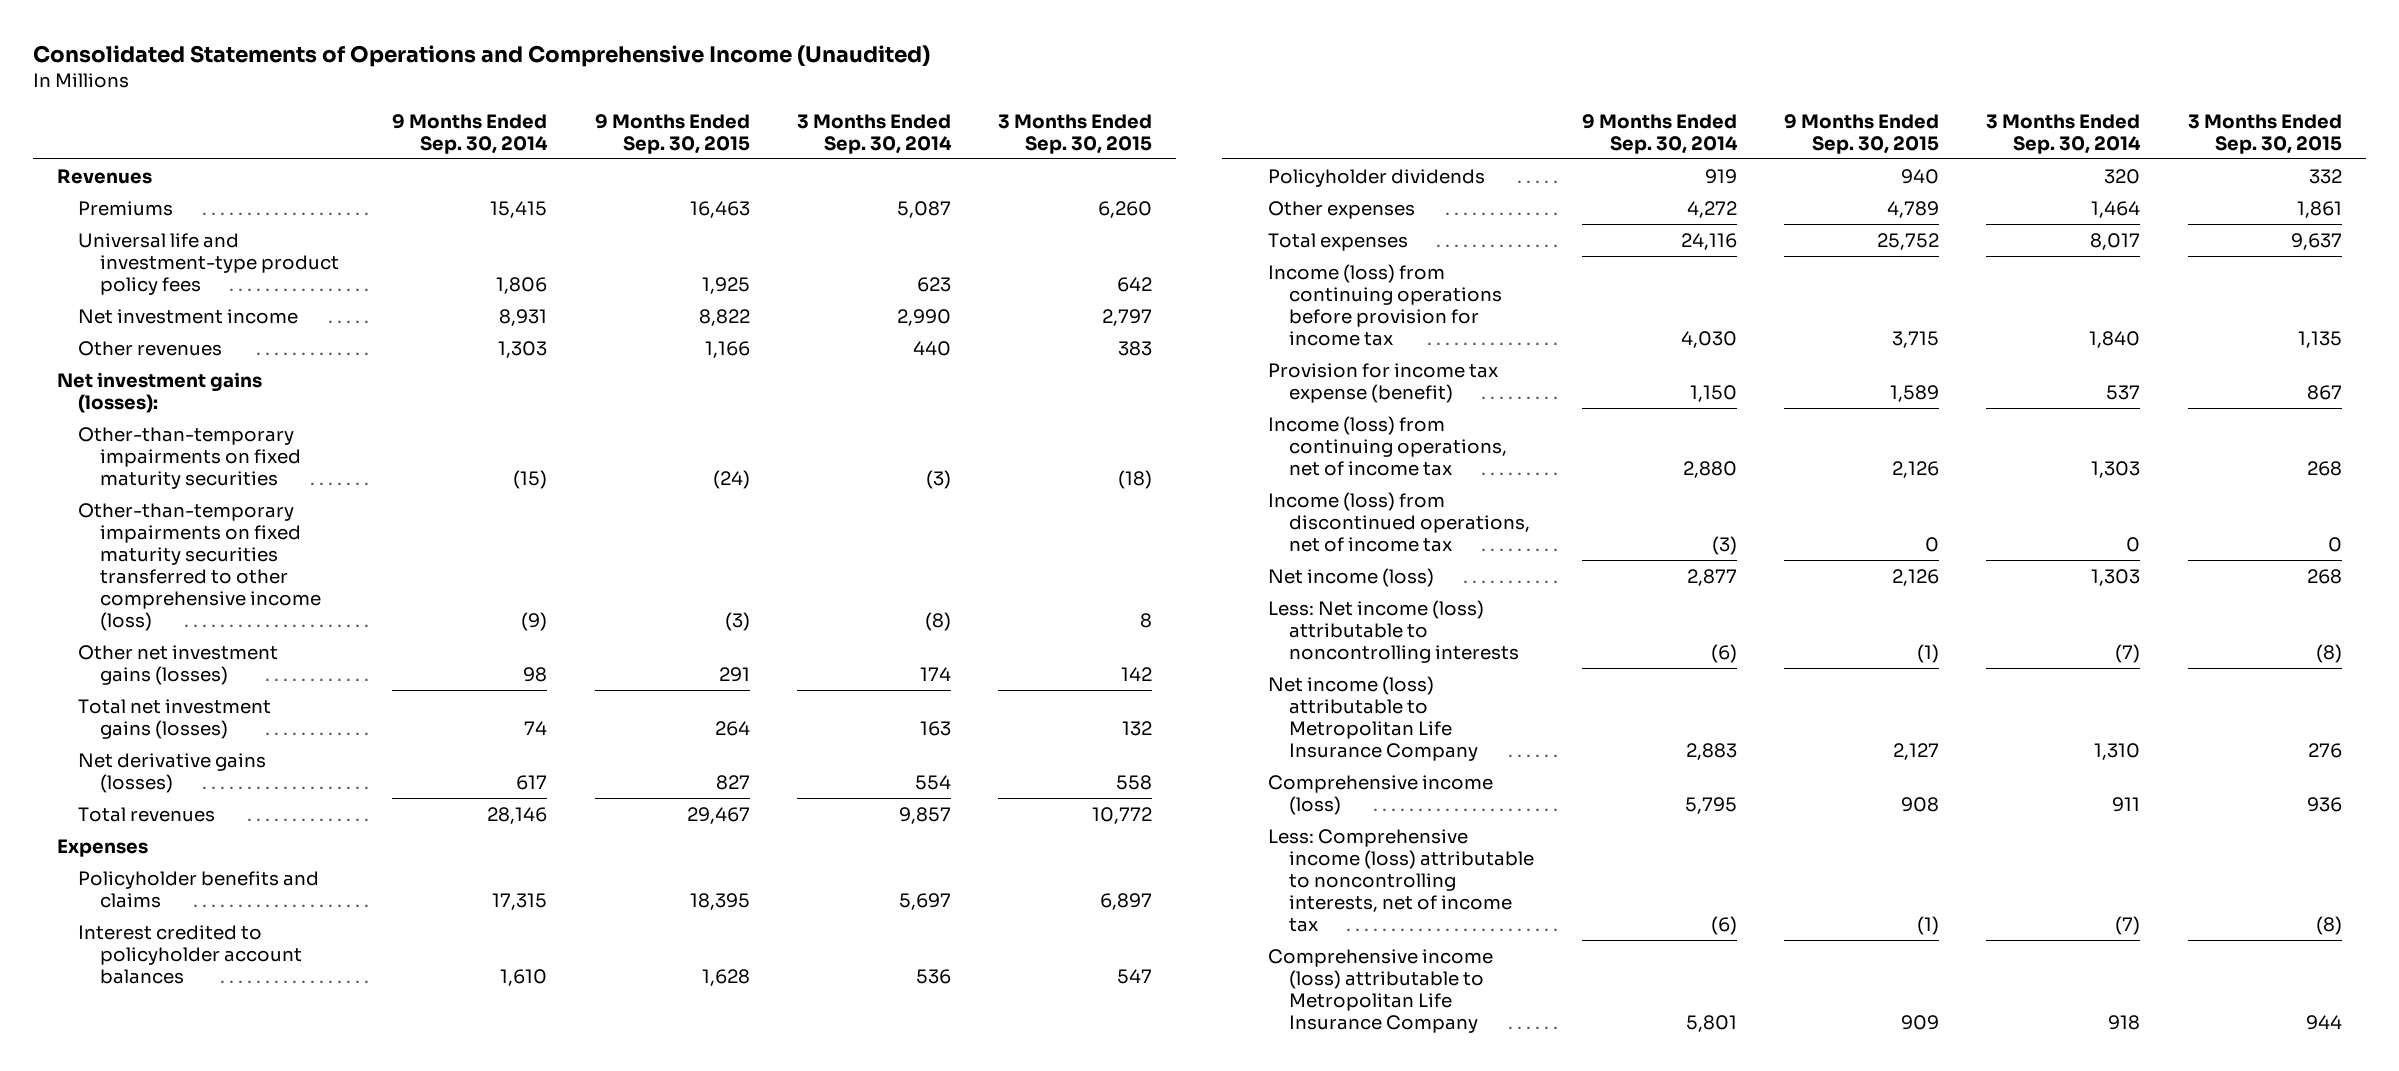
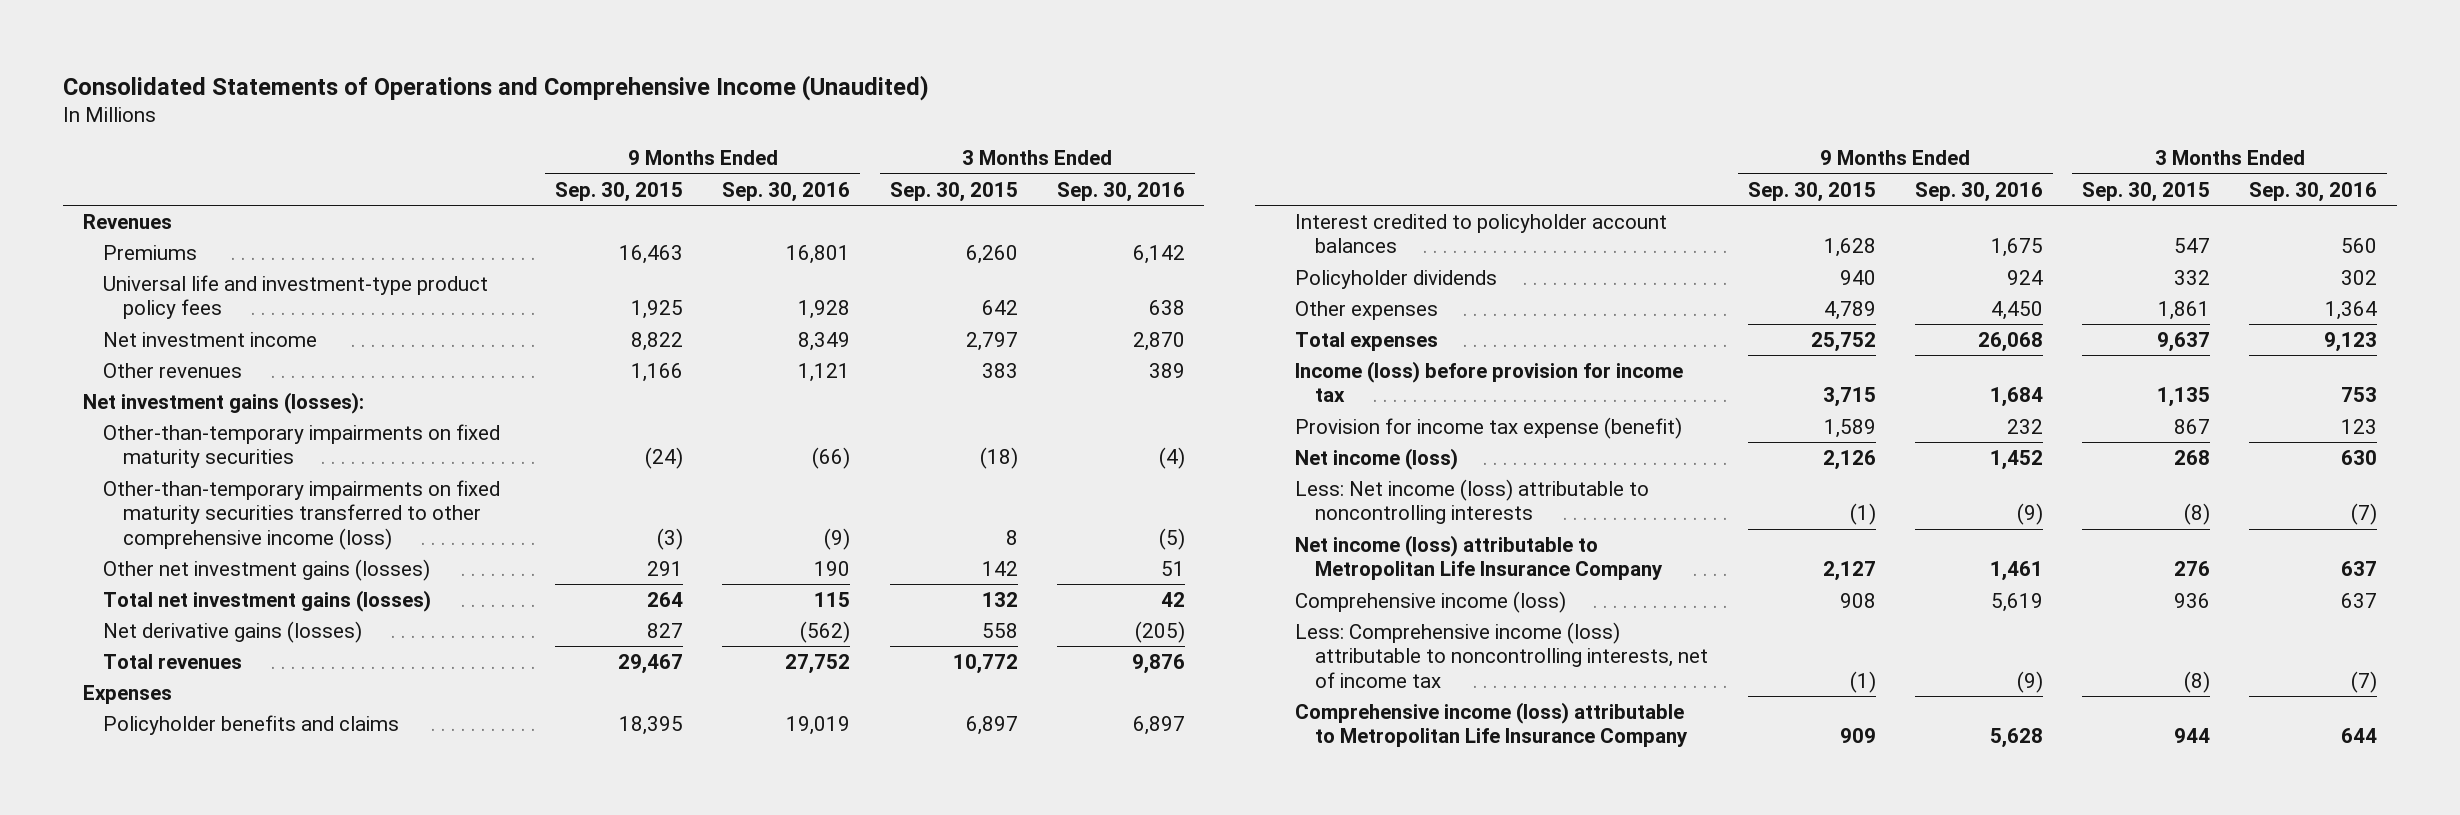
- | 9 Months Ended Sep. 30, 2014 | 9 Months Ended Sep. 30, 2015 | 3 Months Ended Sep. 30, 2014 | 3 Months Ended Sep. 30, 2015
+ | 9 Months Ended Sep. 30, 2015 | 9 Months Ended Sep. 30, 2016 | 3 Months Ended Sep. 30, 2015 | 3 Months Ended Sep. 30, 2016
- Income (loss) from continuing operations before provision for income tax | 4,030 | 3,715 | 1,840 | 1,135
+ Income (loss) before provision for income tax | 3,715 | 1,684 | 1,135 | 753
- Income (loss) from continuing operations, net of income tax | 2,880 | 2,126 | 1,303 | 268
- Income (loss) from discontinued operations, net of income tax | (3) | 0 | 0 | 0

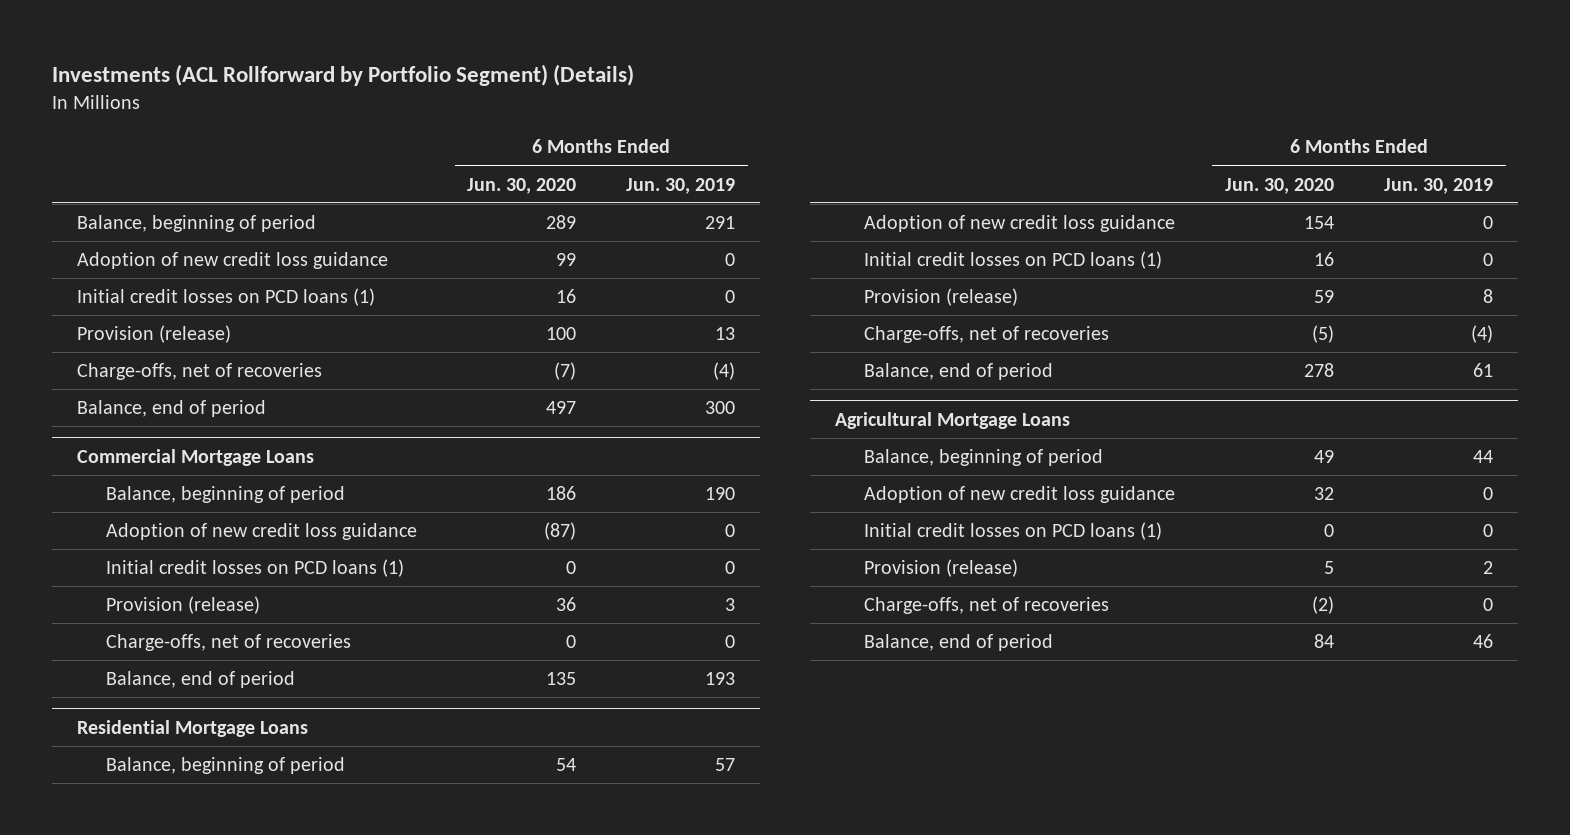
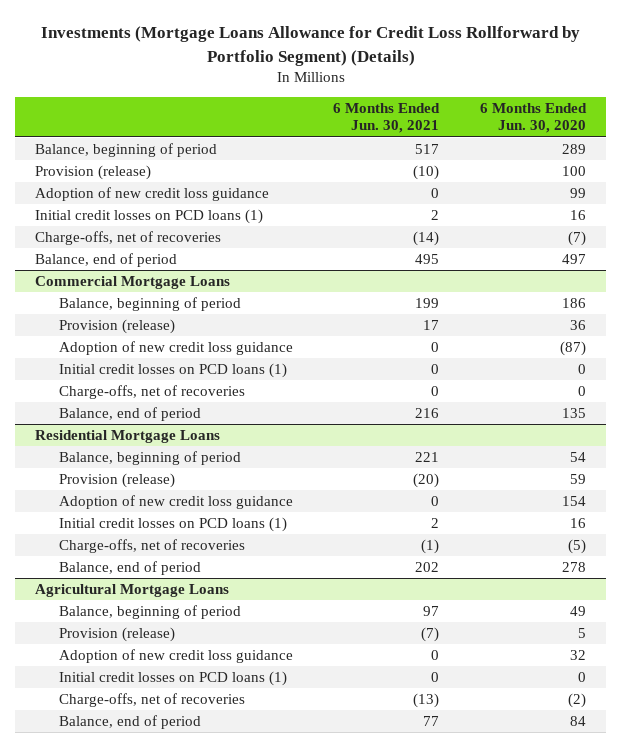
- Investments (ACL Rollforward by Portfolio Segment) (Details)
+ Investments (Mortgage Loans Allowance for Credit Loss Rollforward by Portfolio Segment) (Details)
- | 6 Months Ended Jun. 30, 2020 | 6 Months Ended Jun. 30, 2019
+ | 6 Months Ended Jun. 30, 2021 | 6 Months Ended Jun. 30, 2020
moved up: Provision (release) | (10) | 100
@ Commercial Mortgage Loans
moved up: Provision (release) | 17 | 36
@ Residential Mortgage Loans
moved up: Provision (release) | (20) | 59
@ Agricultural Mortgage Loans
moved up: Provision (release) | (7) | 5

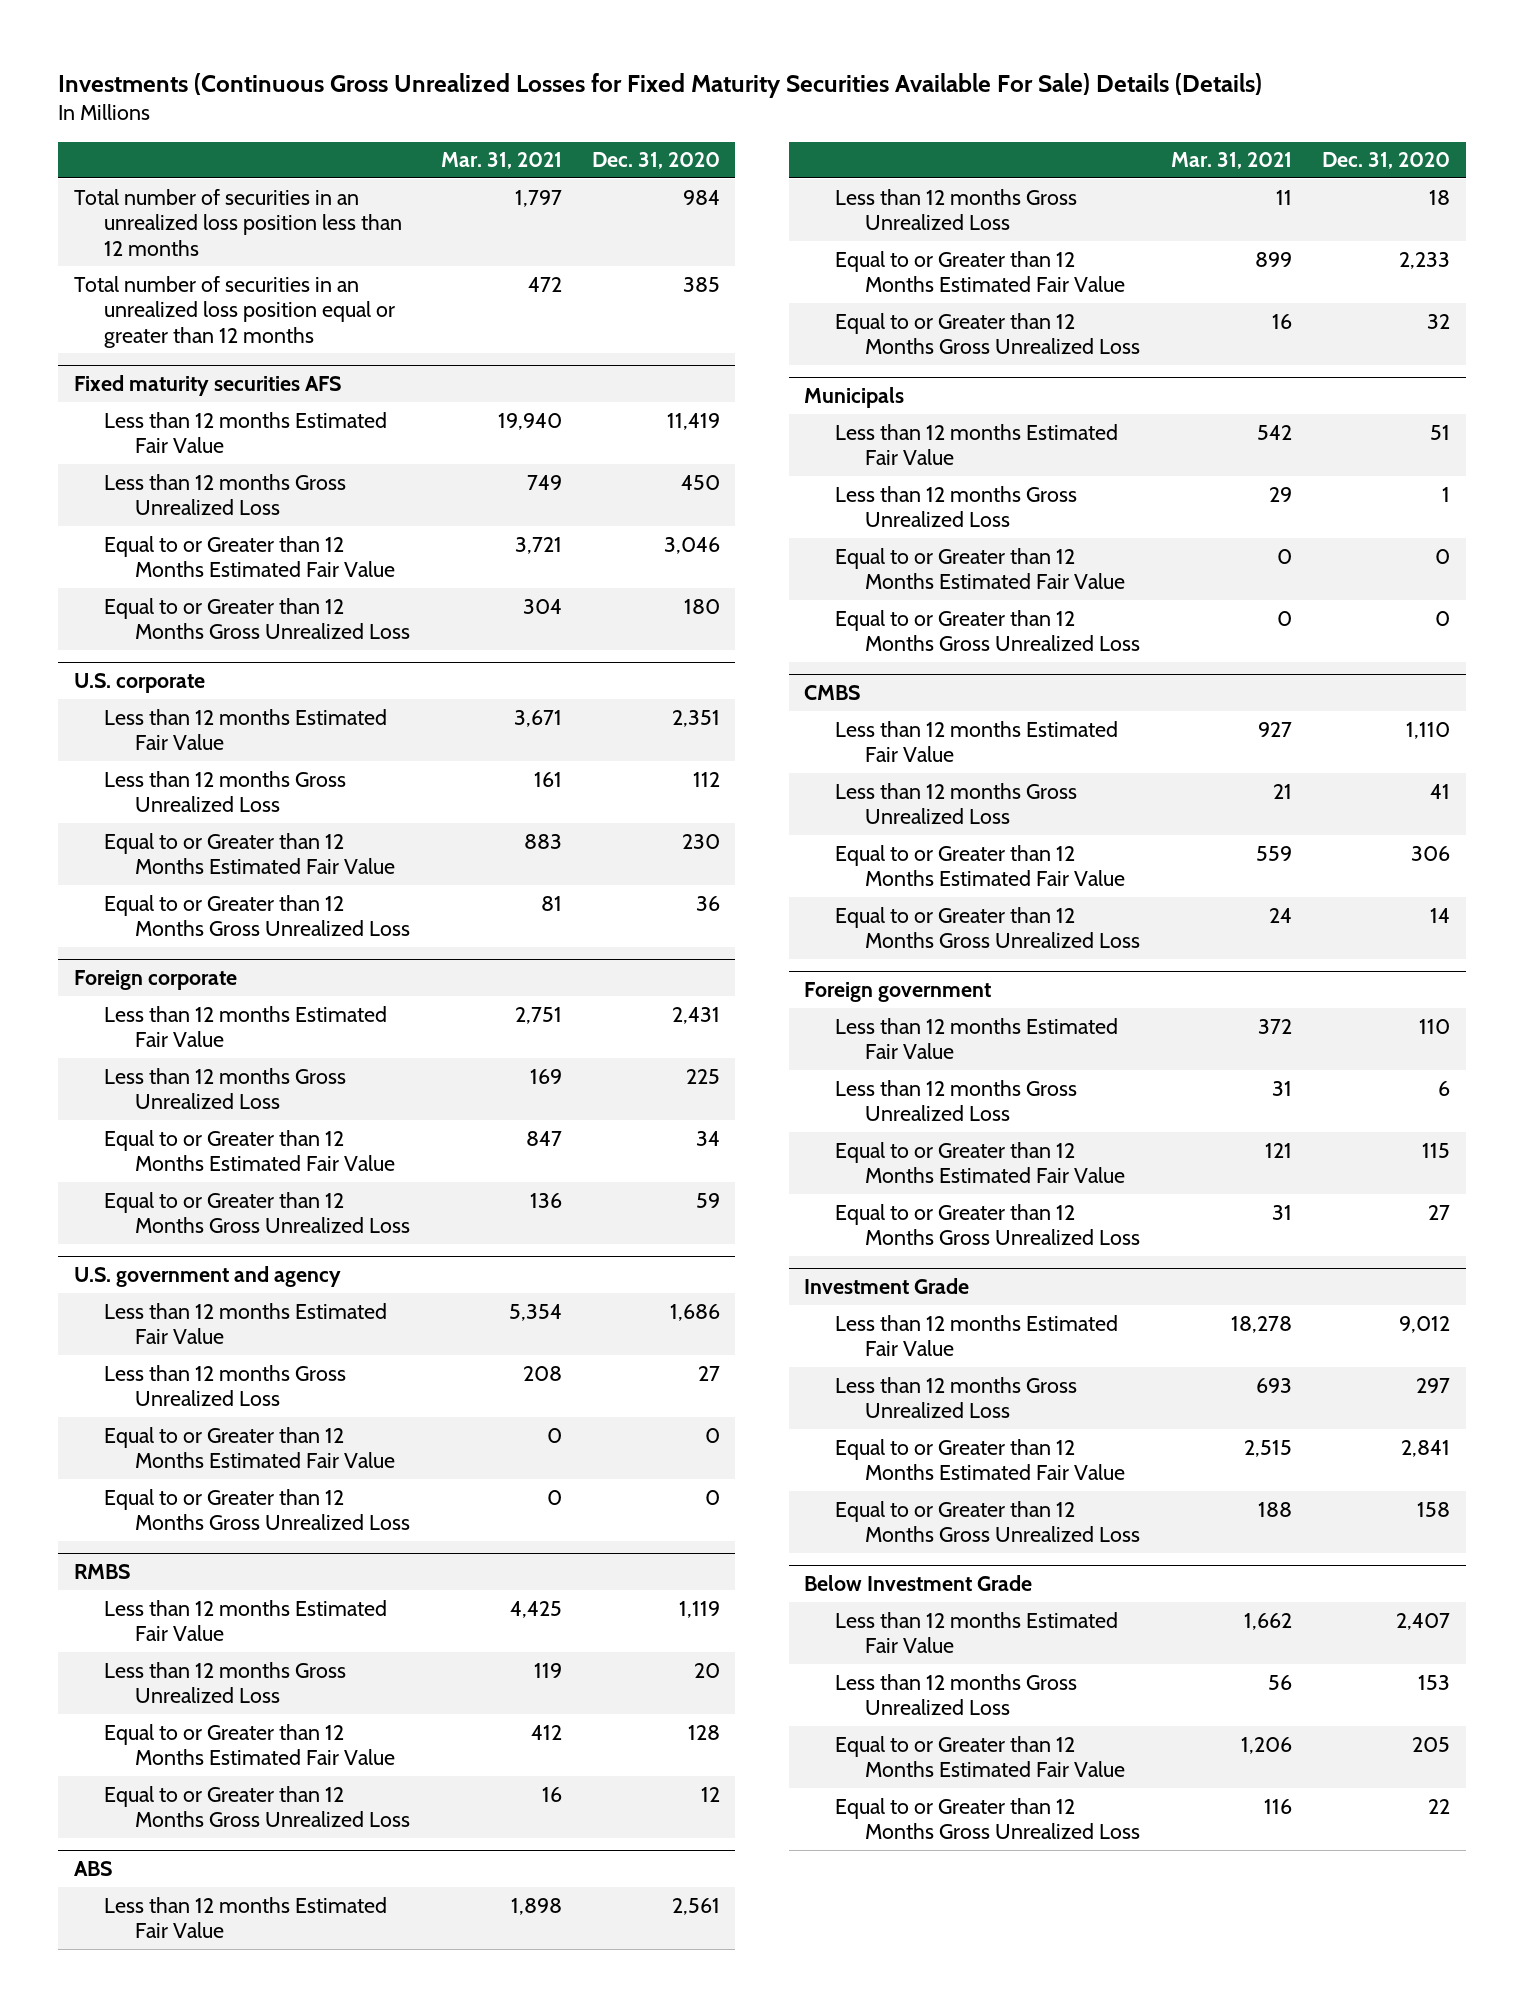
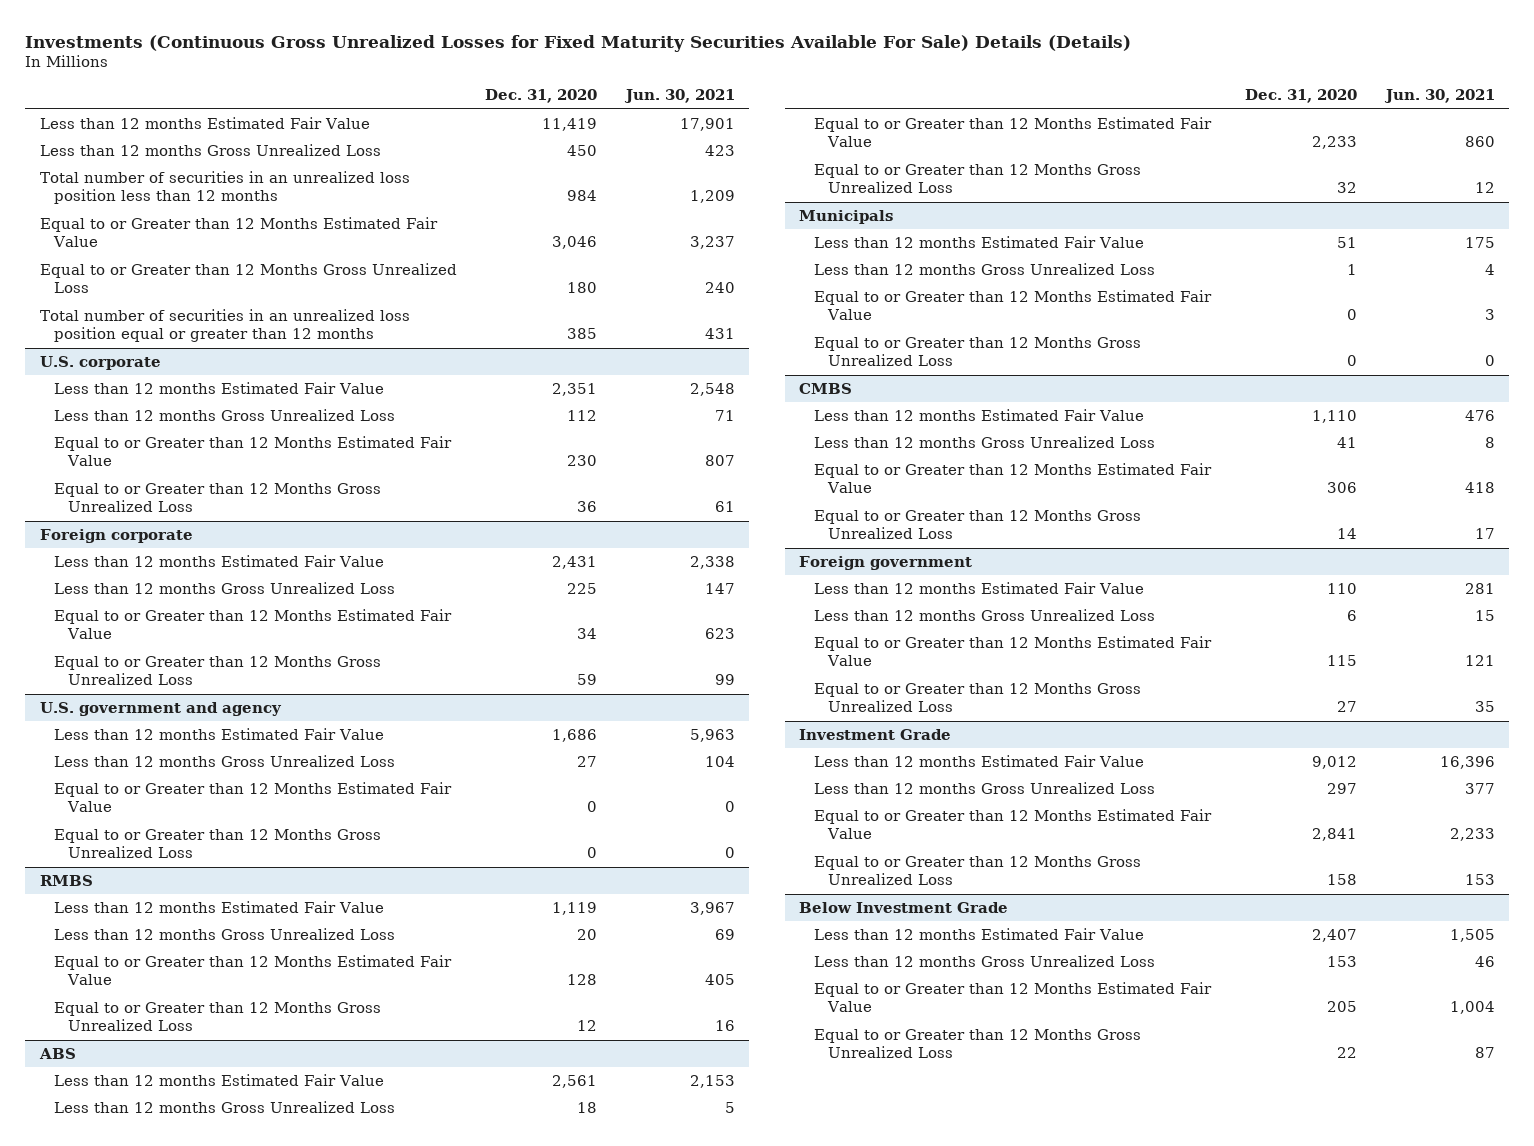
- | Mar. 31, 2021 | Dec. 31, 2020
+ | Dec. 31, 2020 | Jun. 30, 2021
- Fixed maturity securities AFS
moved down: Total number of securities in an unrealized loss position less than 12 months | 984 | 1,209
moved down: Total number of securities in an unrealized loss position equal or greater than 12 months | 385 | 431

